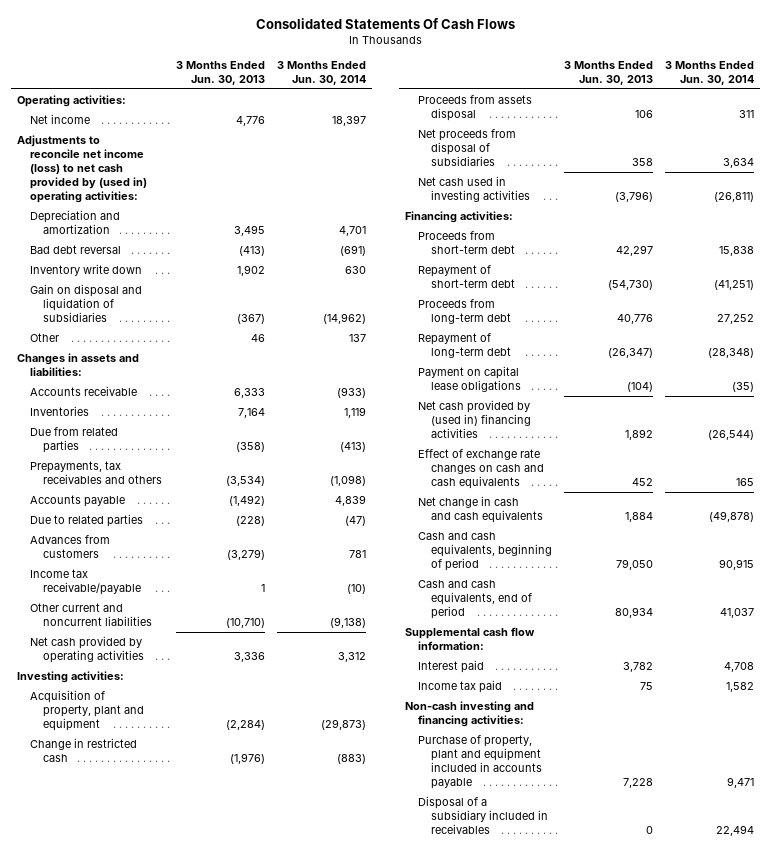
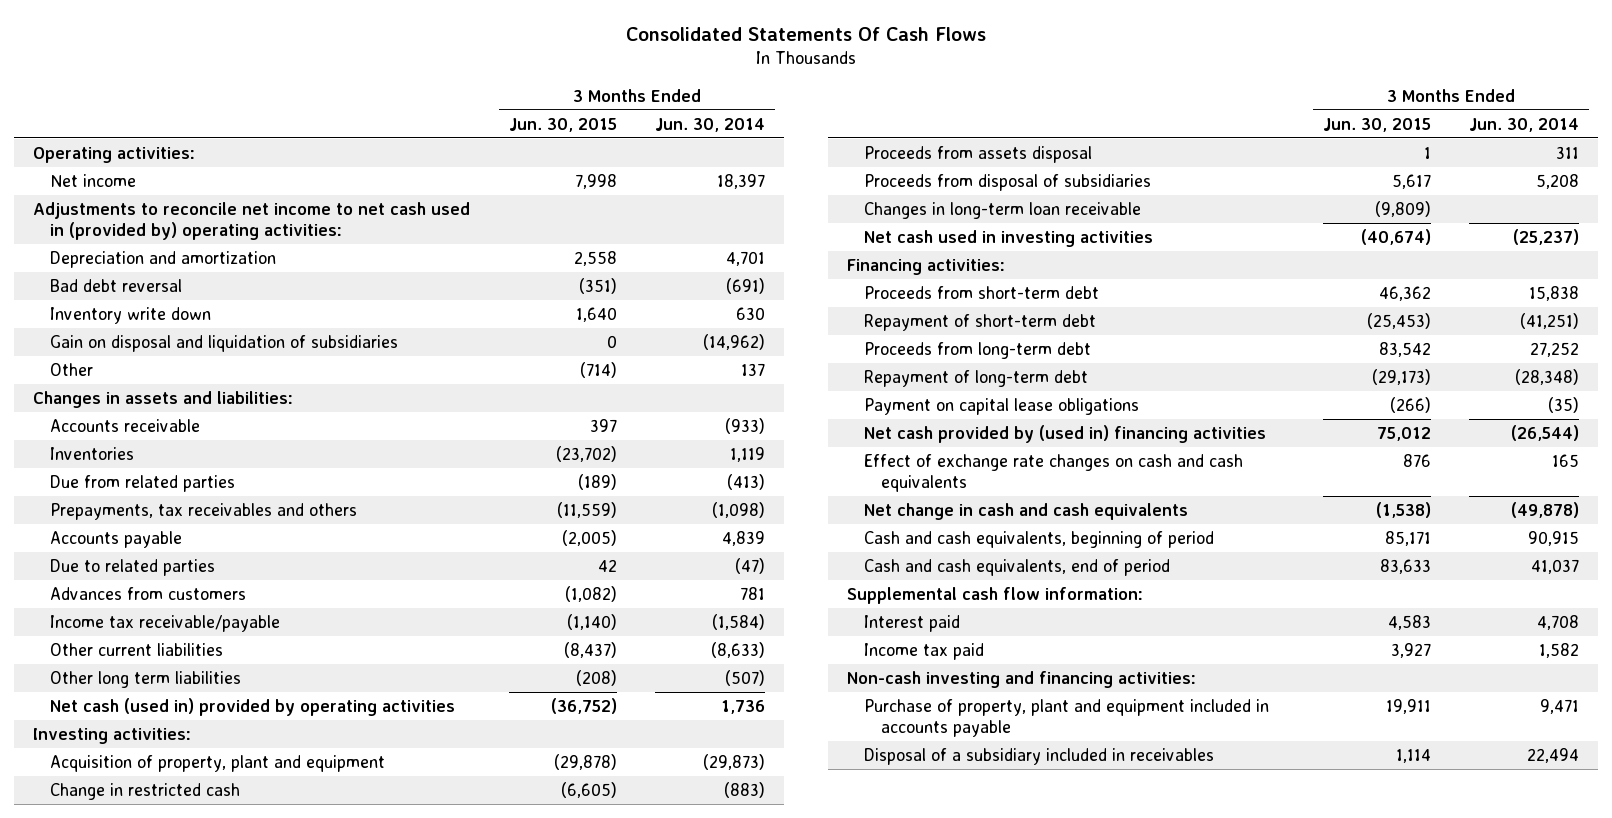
- | 3 Months Ended Jun. 30, 2013 | 3 Months Ended Jun. 30, 2014
+ | 3 Months Ended Jun. 30, 2015 | 3 Months Ended Jun. 30, 2014
- Adjustments to reconcile net income (loss) to net cash provided by (used in) operating activities:
+ Adjustments to reconcile net income to net cash used in (provided by) operating activities:
- Income tax receivable/payable | 1 | (10)
- Other current and noncurrent liabilities | (10,710) | (9,138)
- Net cash provided by operating activities | 3,336 | 3,312
+ Income tax receivable/payable | (1,140) | (1,584)
+ Other current liabilities | (8,437) | (8,633)
+ Other long term liabilities | (208) | (507)
+ Net cash (used in) provided by operating activities | (36,752) | 1,736
- Net proceeds from disposal of subsidiaries | 358 | 3,634
- Net cash used in investing activities | (3,796) | (26,811)
+ Proceeds from disposal of subsidiaries | 5,617 | 5,208
+ Changes in long-term loan receivable | (9,809) |
+ Net cash used in investing activities | (40,674) | (25,237)

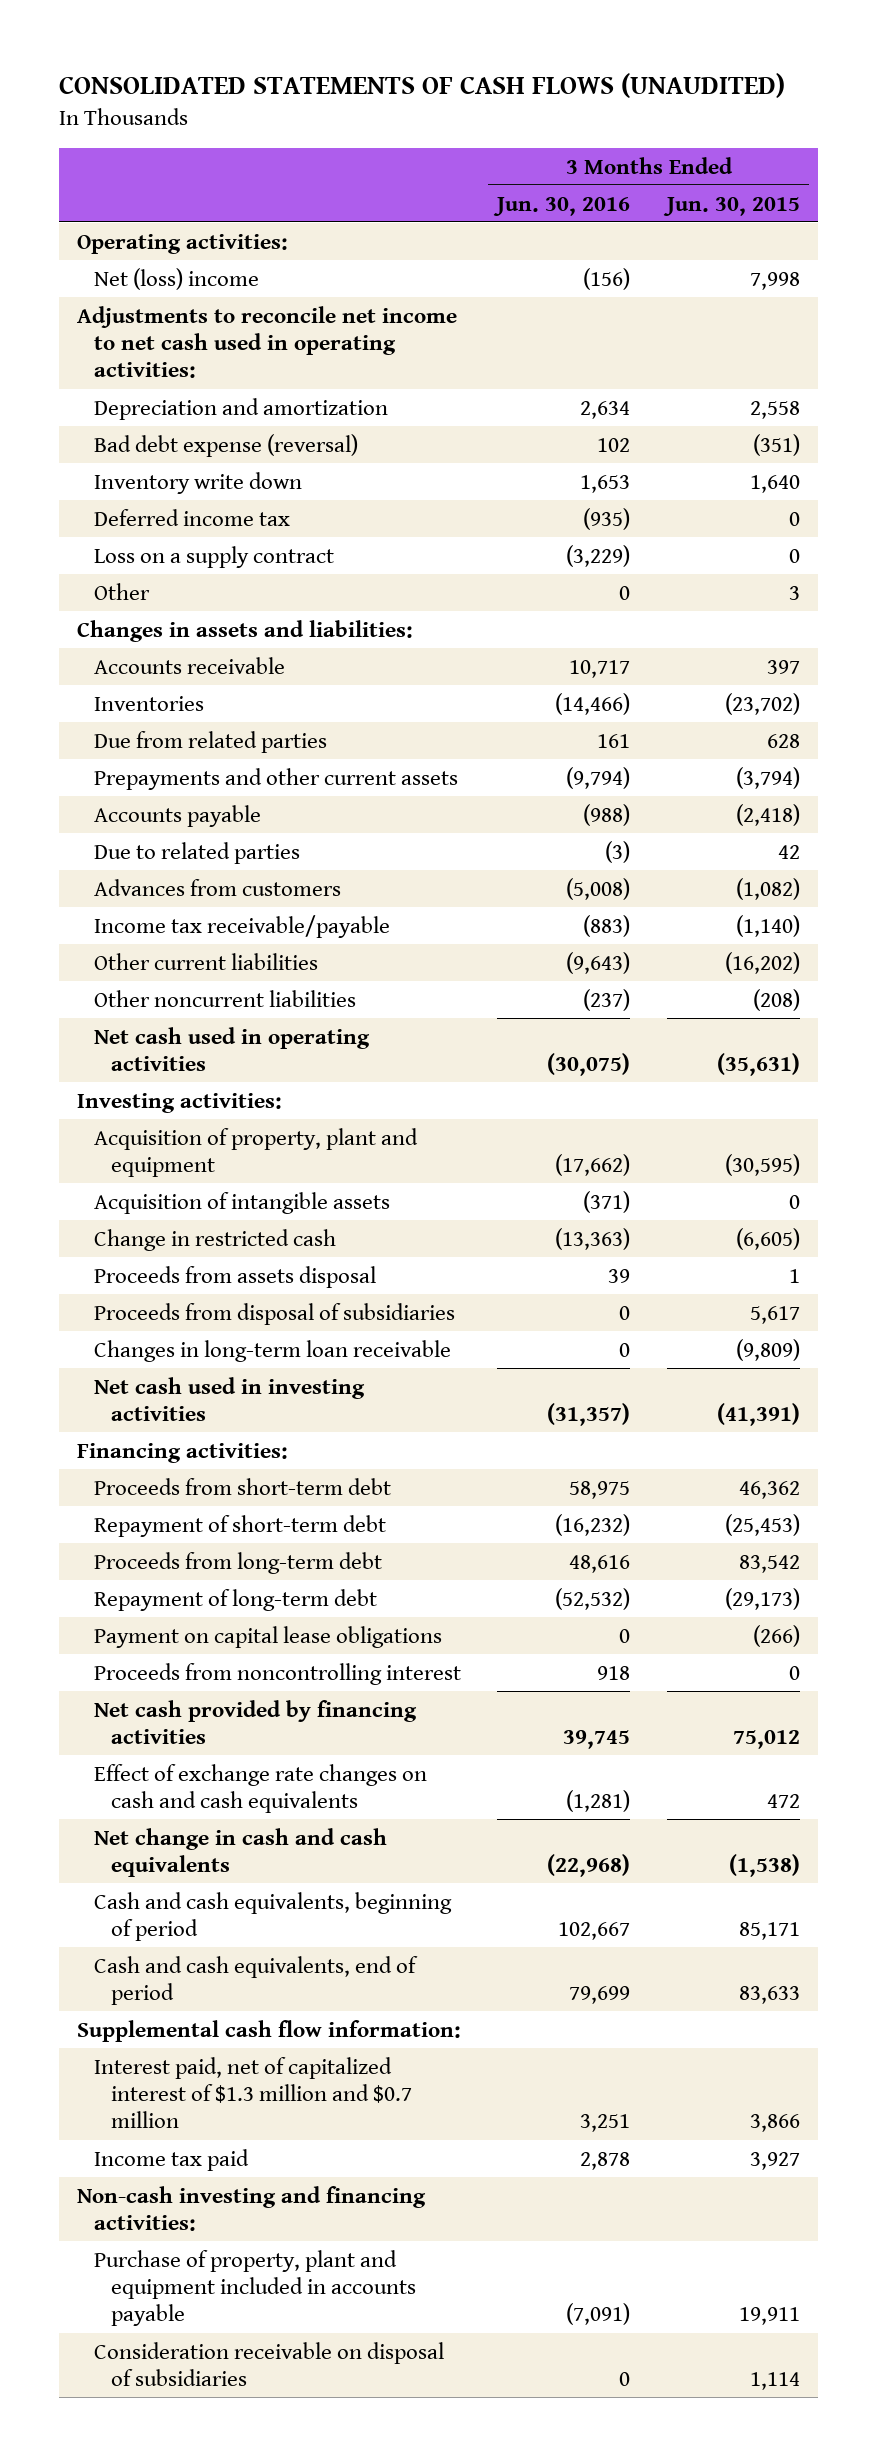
- Consolidated Statements Of Cash Flows
+ CONSOLIDATED STATEMENTS OF CASH FLOWS (UNAUDITED)
- | 3 Months Ended Jun. 30, 2015 | 3 Months Ended Jun. 30, 2014
+ | 3 Months Ended Jun. 30, 2016 | 3 Months Ended Jun. 30, 2015
- Net income | 7,998 | 18,397
- Adjustments to reconcile net income to net cash used in (provided by) operating activities:
+ Net (loss) income | (156) | 7,998
+ Adjustments to reconcile net income to net cash used in operating activities:
- Bad debt reversal | (351) | (691)
+ Bad debt expense (reversal) | 102 | (351)
- Gain on disposal and liquidation of subsidiaries | 0 | (14,962)
- Other | (714) | 137
+ Deferred income tax | (935) | 0
+ Loss on a supply contract | (3,229) | 0
+ Other | 0 | 3
- Due from related parties | (189) | (413)
- Prepayments, tax receivables and others | (11,559) | (1,098)
- Accounts payable | (2,005) | 4,839
+ Due from related parties | 161 | 628
+ Prepayments and other current assets | (9,794) | (3,794)
+ Accounts payable | (988) | (2,418)
- Other current liabilities | (8,437) | (8,633)
- Other long term liabilities | (208) | (507)
- Net cash (used in) provided by operating activities | (36,752) | 1,736
+ Other current liabilities | (9,643) | (16,202)
+ Other noncurrent liabilities | (237) | (208)
+ Net cash used in operating activities | (30,075) | (35,631)
- Acquisition of property, plant and equipment | (29,878) | (29,873)
+ Acquisition of property, plant and equipment | (17,662) | (30,595)
+ Acquisition of intangible assets | (371) | 0
- Net cash used in investing activities | (40,674) | (25,237)
+ Net cash used in investing activities | (31,357) | (41,391)
- Net cash provided by (used in) financing activities | 75,012 | (26,544)
- Effect of exchange rate changes on cash and cash equivalents | 876 | 165
+ Proceeds from noncontrolling interest | 918 | 0
+ Net cash provided by financing activities | 39,745 | 75,012
+ Effect of exchange rate changes on cash and cash equivalents | (1,281) | 472
- Interest paid | 4,583 | 4,708
+ Interest paid, net of capitalized interest of $1.3 million and $0.7 million | 3,251 | 3,866
- Disposal of a subsidiary included in receivables | 1,114 | 22,494
+ Consideration receivable on disposal of subsidiaries | 0 | 1,114

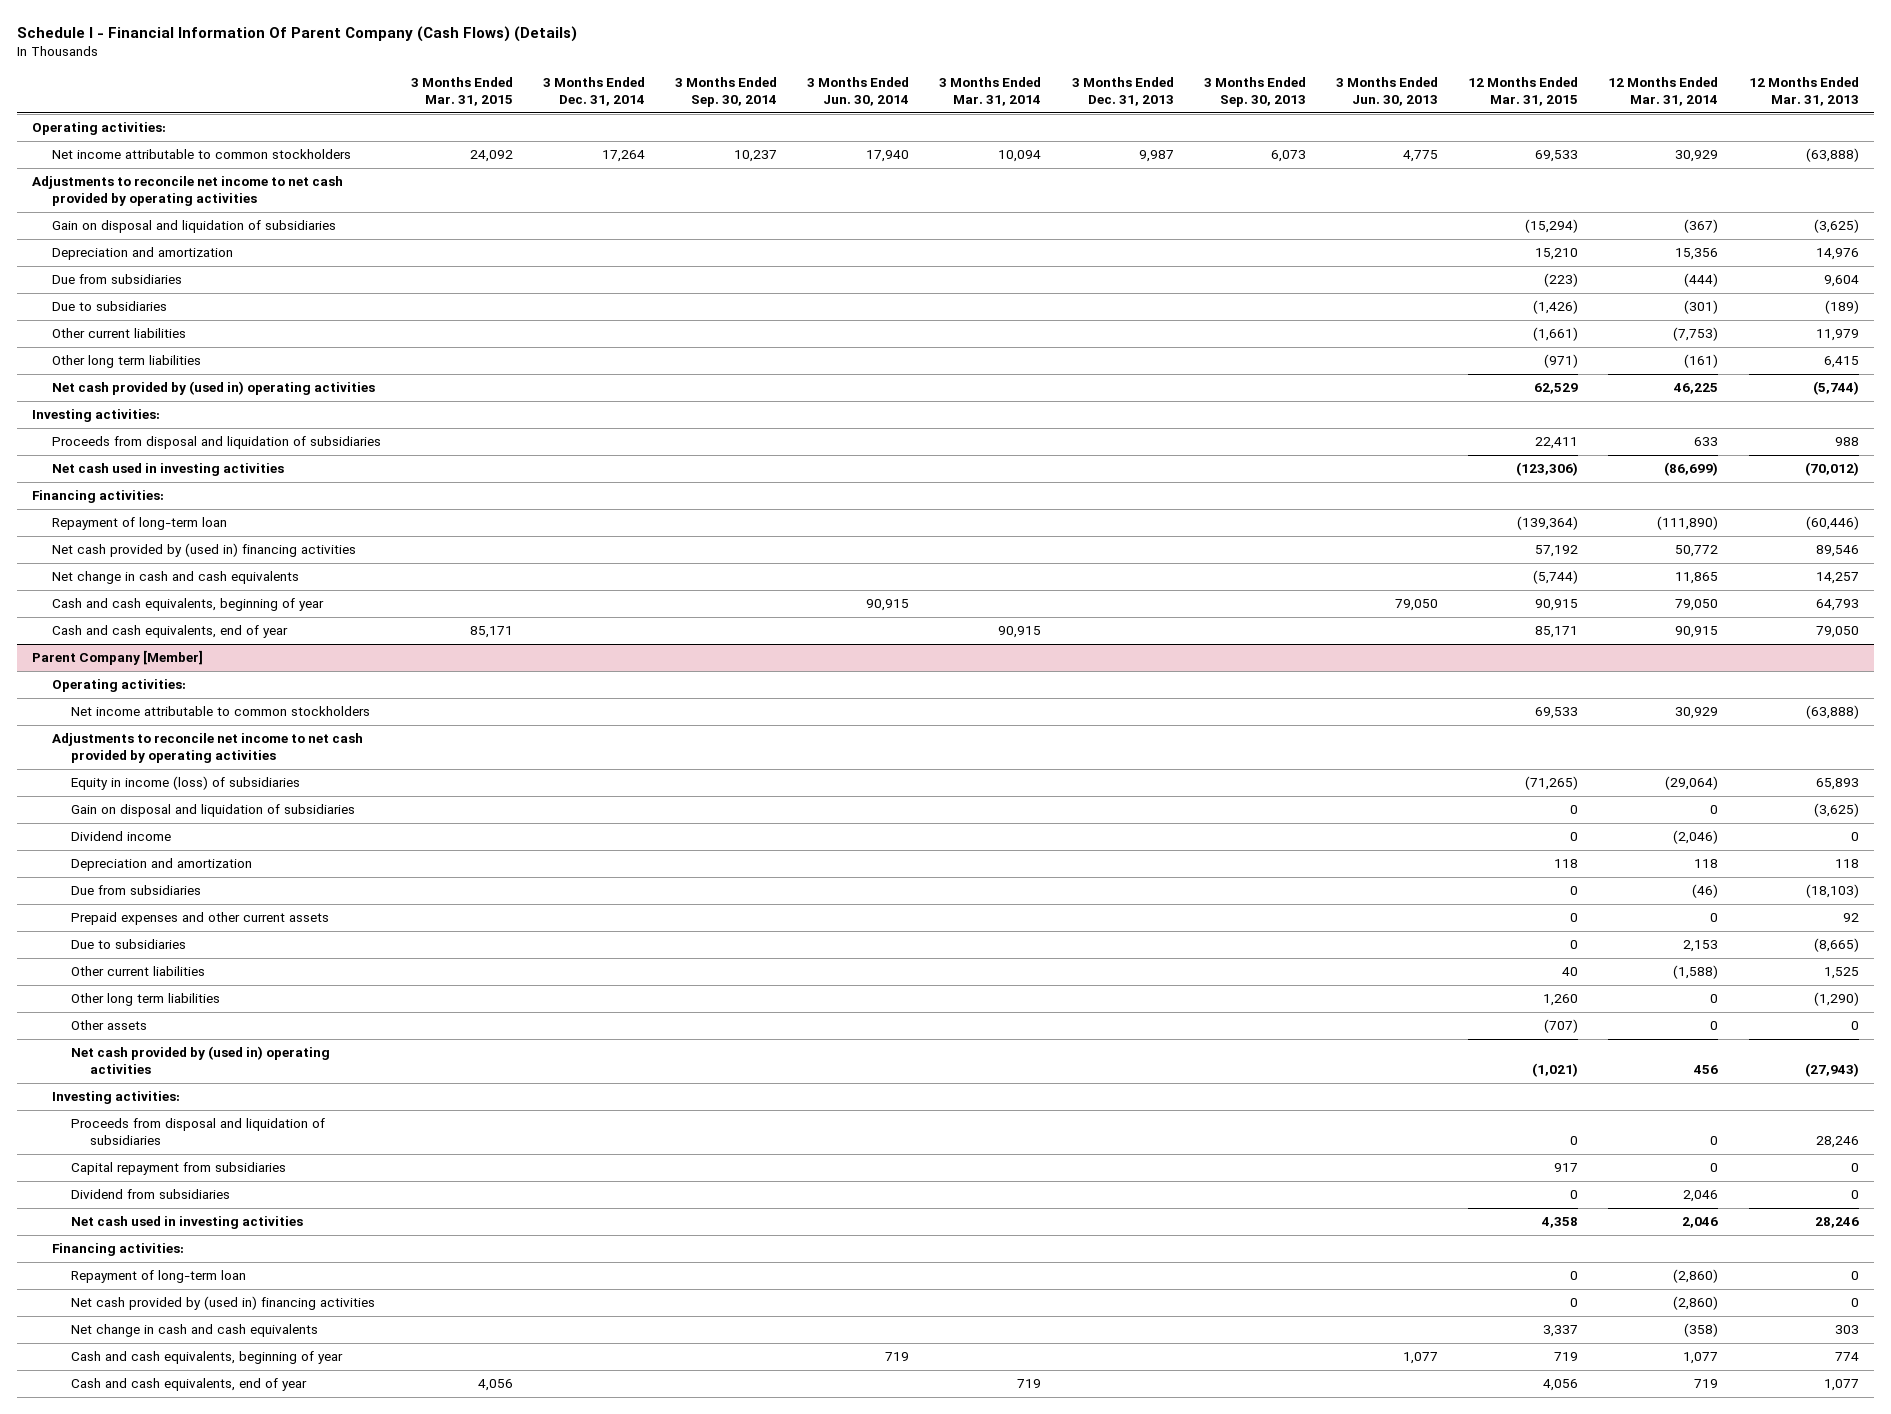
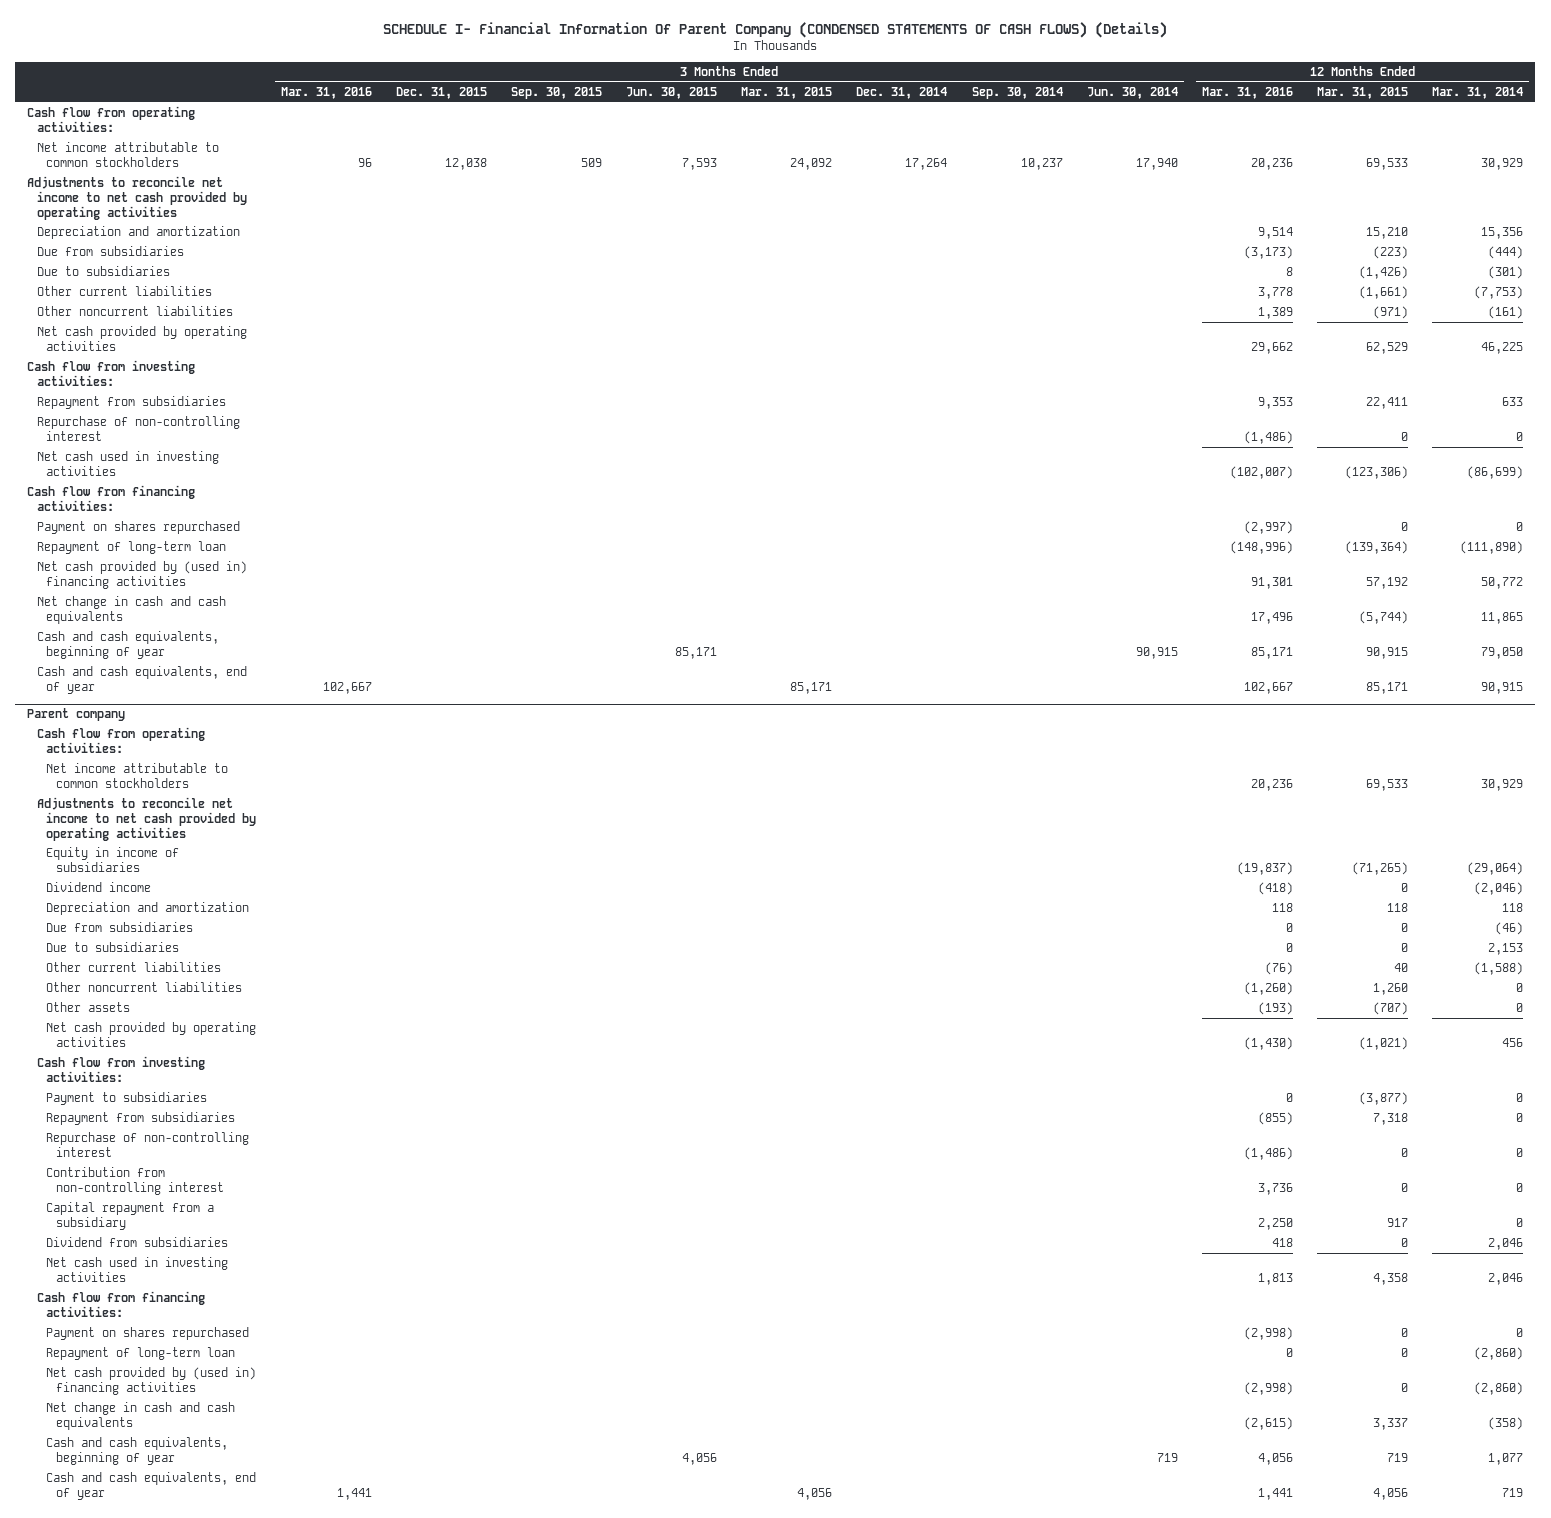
- Schedule I - Financial Information Of Parent Company (Cash Flows) (Details)
+ SCHEDULE I- Financial Information Of Parent Company (CONDENSED STATEMENTS OF CASH FLOWS) (Details)
- | 3 Months Ended Mar. 31, 2015 | 3 Months Ended Dec. 31, 2014 | 3 Months Ended Sep. 30, 2014 | 3 Months Ended Jun. 30, 2014 | 3 Months Ended Mar. 31, 2014 | 3 Months Ended Dec. 31, 2013 | 3 Months Ended Sep. 30, 2013 | 3 Months Ended Jun. 30, 2013 | 12 Months Ended Mar. 31, 2015 | 12 Months Ended Mar. 31, 2014 | 12 Months Ended Mar. 31, 2013
+ | 3 Months Ended Mar. 31, 2016 | 3 Months Ended Dec. 31, 2015 | 3 Months Ended Sep. 30, 2015 | 3 Months Ended Jun. 30, 2015 | 3 Months Ended Mar. 31, 2015 | 3 Months Ended Dec. 31, 2014 | 3 Months Ended Sep. 30, 2014 | 3 Months Ended Jun. 30, 2014 | 12 Months Ended Mar. 31, 2016 | 12 Months Ended Mar. 31, 2015 | 12 Months Ended Mar. 31, 2014
- Operating activities:
+ Cash flow from operating activities:
- Gain on disposal and liquidation of subsidiaries | | | | | | | | | (15,294) | (367) | (3,625)
- Other long term liabilities | | | | | | | | | (971) | (161) | 6,415
- Net cash provided by (used in) operating activities | | | | | | | | | 62,529 | 46,225 | (5,744)
- Investing activities:
- Proceeds from disposal and liquidation of subsidiaries | | | | | | | | | 22,411 | 633 | 988
+ Other noncurrent liabilities | | | | | | | | | 1,389 | (971) | (161)
+ Net cash provided by operating activities | | | | | | | | | 29,662 | 62,529 | 46,225
+ Cash flow from investing activities:
+ Repayment from subsidiaries | | | | | | | | | 9,353 | 22,411 | 633
+ Repurchase of non-controlling interest | | | | | | | | | (1,486) | 0 | 0
- Financing activities:
+ Cash flow from financing activities:
+ Payment on shares repurchased | | | | | | | | | (2,997) | 0 | 0
- Parent Company [Member]
- Operating activities:
+ Parent company
+ Cash flow from operating activities:
- Equity in income (loss) of subsidiaries | | | | | | | | | (71,265) | (29,064) | 65,893
- Gain on disposal and liquidation of subsidiaries | | | | | | | | | 0 | 0 | (3,625)
+ Equity in income of subsidiaries | | | | | | | | | (19,837) | (71,265) | (29,064)
- Prepaid expenses and other current assets | | | | | | | | | 0 | 0 | 92
- Other long term liabilities | | | | | | | | | 1,260 | 0 | (1,290)
+ Other noncurrent liabilities | | | | | | | | | (1,260) | 1,260 | 0
- Net cash provided by (used in) operating activities | | | | | | | | | (1,021) | 456 | (27,943)
- Investing activities:
- Proceeds from disposal and liquidation of subsidiaries | | | | | | | | | 0 | 0 | 28,246
- Capital repayment from subsidiaries | | | | | | | | | 917 | 0 | 0
+ Net cash provided by operating activities | | | | | | | | | (1,430) | (1,021) | 456
+ Cash flow from investing activities:
+ Payment to subsidiaries | | | | | | | | | 0 | (3,877) | 0
+ Repayment from subsidiaries | | | | | | | | | (855) | 7,318 | 0
+ Repurchase of non-controlling interest | | | | | | | | | (1,486) | 0 | 0
+ Contribution from non-controlling interest | | | | | | | | | 3,736 | 0 | 0
+ Capital repayment from a subsidiary | | | | | | | | | 2,250 | 917 | 0
- Financing activities:
+ Cash flow from financing activities:
+ Payment on shares repurchased | | | | | | | | | (2,998) | 0 | 0

